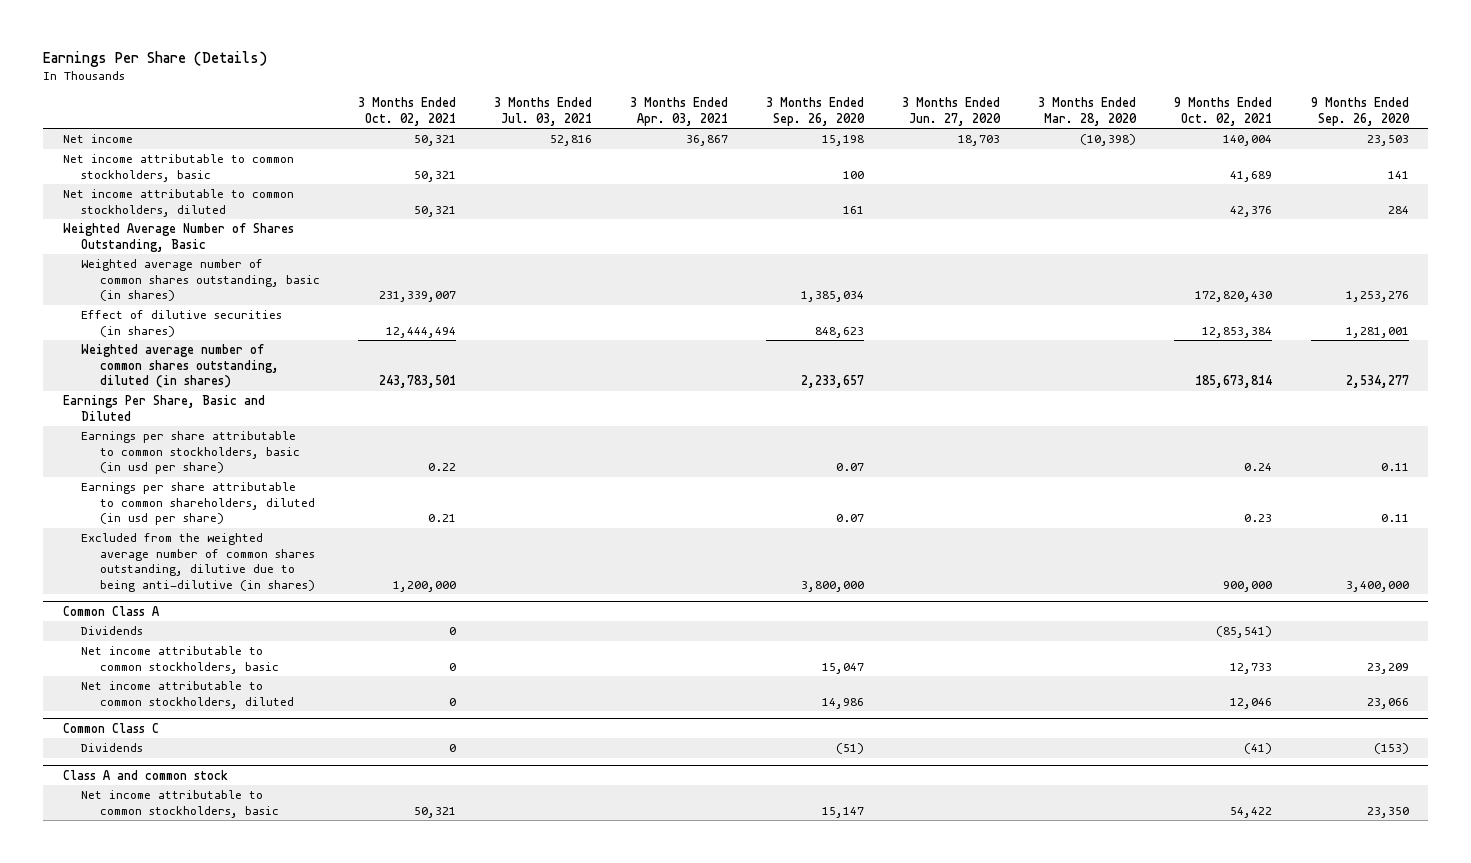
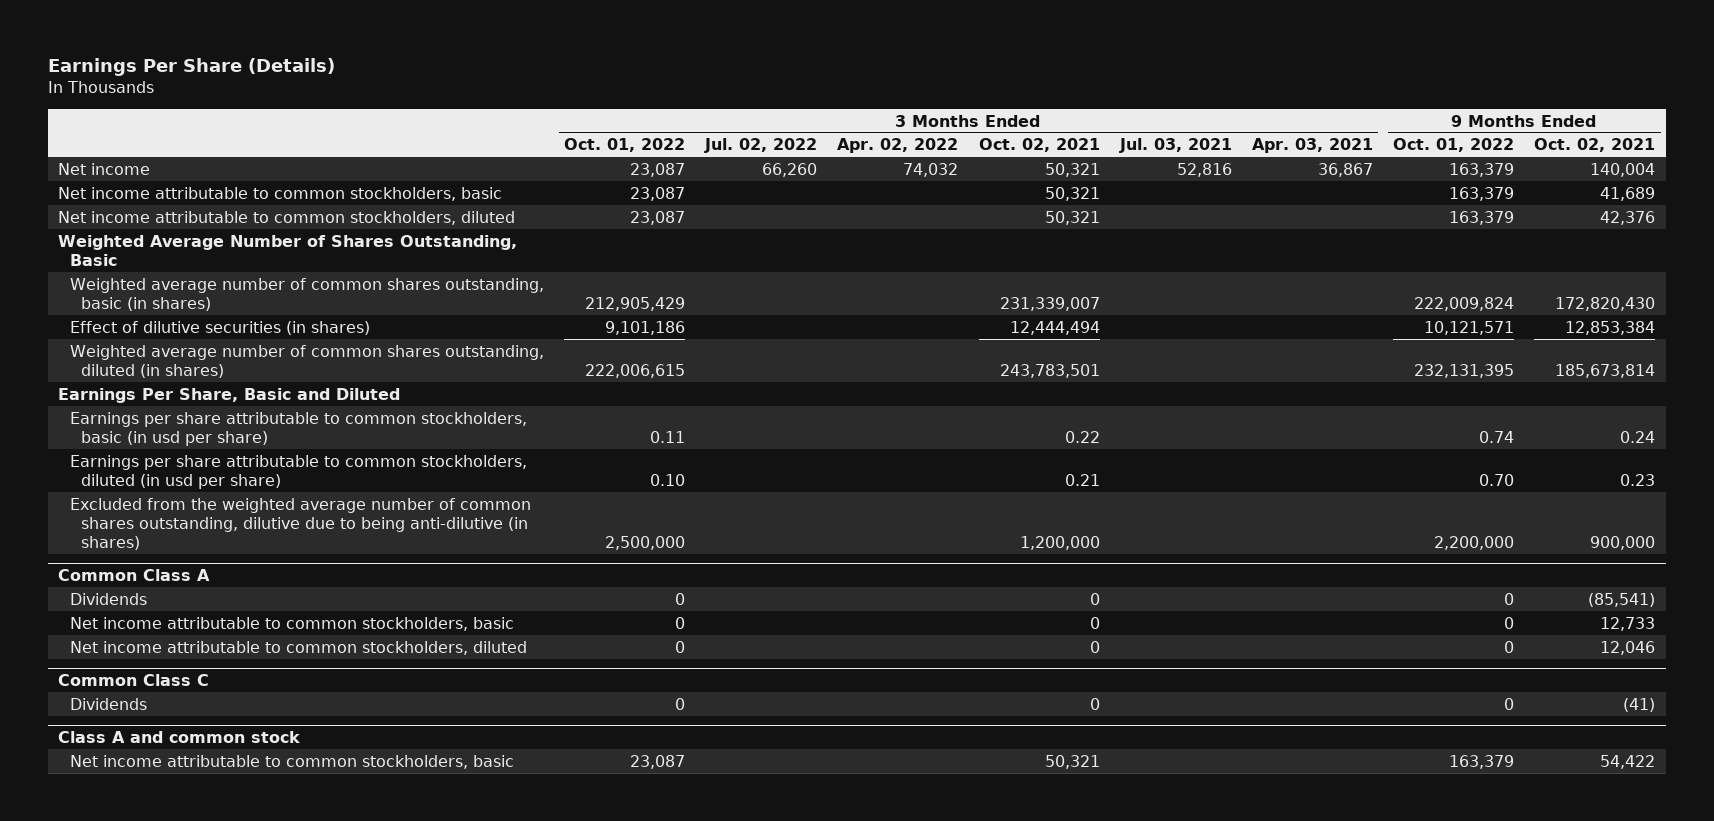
- | 3 Months Ended Oct. 02, 2021 | 3 Months Ended Jul. 03, 2021 | 3 Months Ended Apr. 03, 2021 | 3 Months Ended Sep. 26, 2020 | 3 Months Ended Jun. 27, 2020 | 3 Months Ended Mar. 28, 2020 | 9 Months Ended Oct. 02, 2021 | 9 Months Ended Sep. 26, 2020
+ | 3 Months Ended Oct. 01, 2022 | 3 Months Ended Jul. 02, 2022 | 3 Months Ended Apr. 02, 2022 | 3 Months Ended Oct. 02, 2021 | 3 Months Ended Jul. 03, 2021 | 3 Months Ended Apr. 03, 2021 | 9 Months Ended Oct. 01, 2022 | 9 Months Ended Oct. 02, 2021
- Earnings per share attributable to common shareholders, diluted (in usd per share) | 0.21 | | | 0.07 | | | 0.23 | 0.11
+ Earnings per share attributable to common stockholders, diluted (in usd per share) | 0.10 | | | 0.21 | | | 0.70 | 0.23

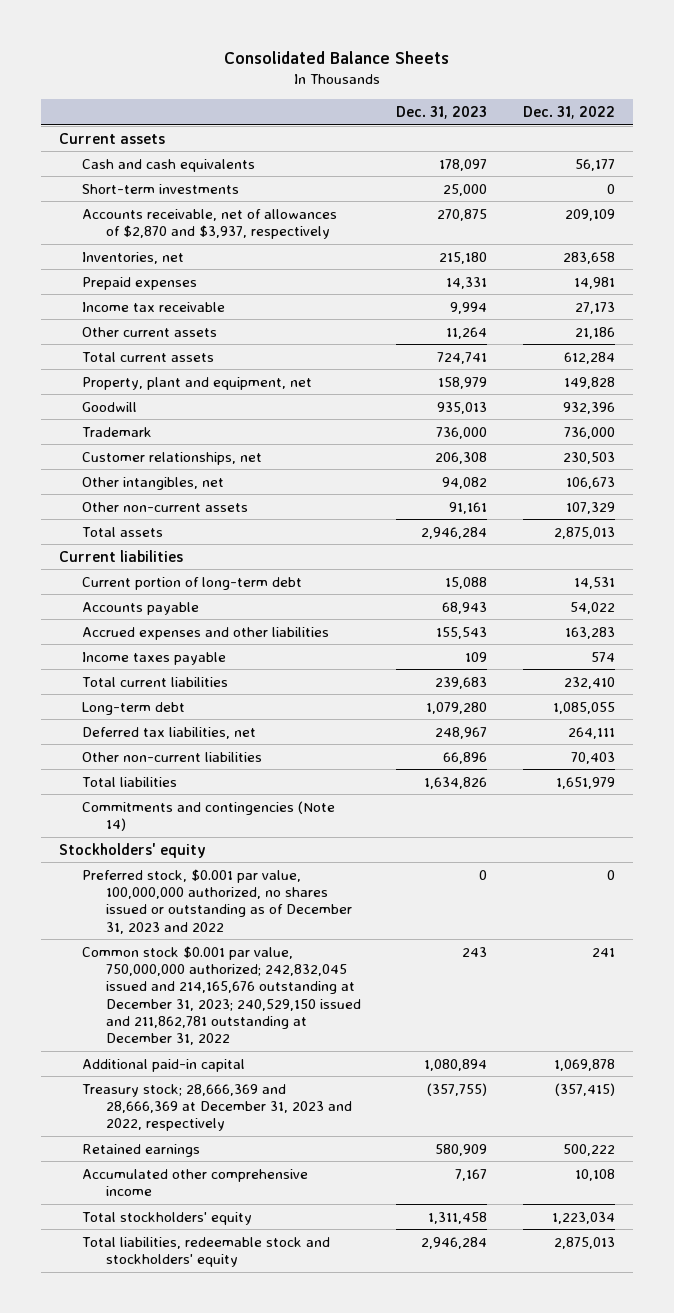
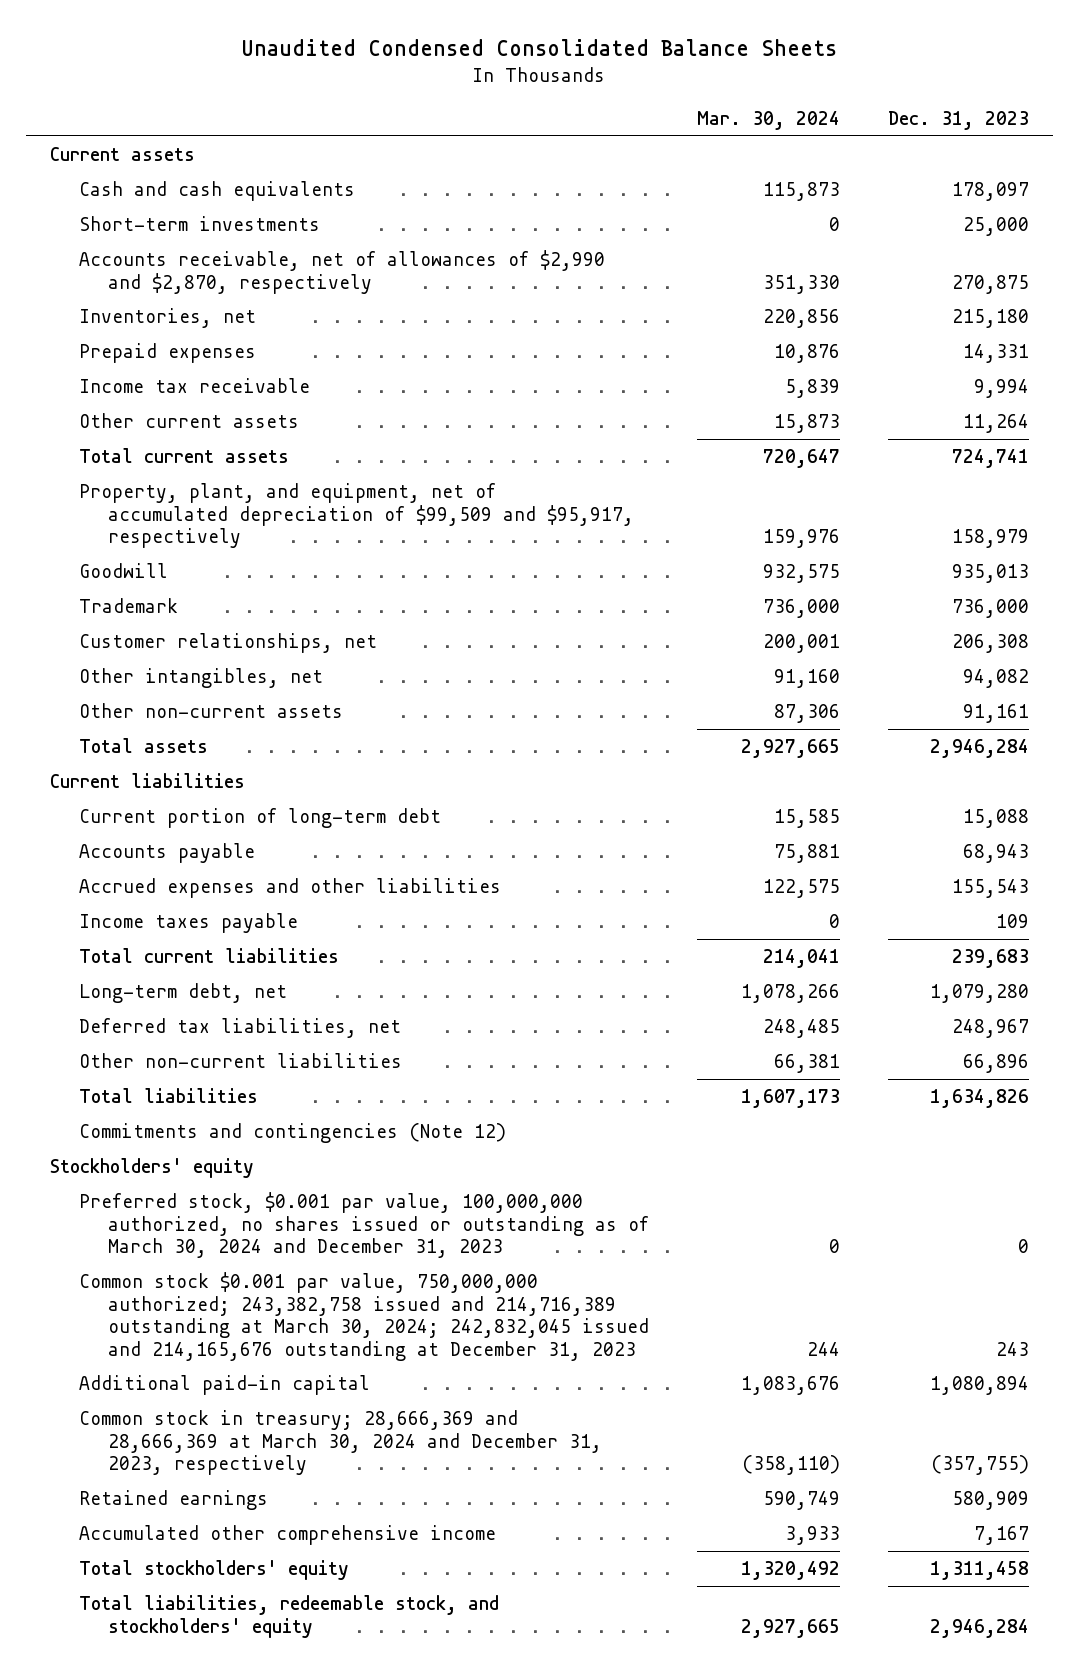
- Consolidated Balance Sheets
+ Unaudited Condensed Consolidated Balance Sheets
- | Dec. 31, 2023 | Dec. 31, 2022
+ | Mar. 30, 2024 | Dec. 31, 2023
- Accounts receivable, net of allowances of $2,870 and $3,937, respectively | 270,875 | 209,109
+ Accounts receivable, net of allowances of $2,990 and $2,870, respectively | 351,330 | 270,875
- Property, plant and equipment, net | 158,979 | 149,828
+ Property, plant, and equipment, net of accumulated depreciation of $99,509 and $95,917, respectively | 159,976 | 158,979
- Long-term debt | 1,079,280 | 1,085,055
+ Long-term debt, net | 1,078,266 | 1,079,280
- Commitments and contingencies (Note 14)
+ Commitments and contingencies (Note 12)
- Preferred stock, $0.001 par value, 100,000,000 authorized, no shares issued or outstanding as of December 31, 2023 and 2022 | 0 | 0
- Common stock $0.001 par value, 750,000,000 authorized; 242,832,045 issued and 214,165,676 outstanding at December 31, 2023; 240,529,150 issued and 211,862,781 outstanding at December 31, 2022 | 243 | 241
+ Preferred stock, $0.001 par value, 100,000,000 authorized, no shares issued or outstanding as of March 30, 2024 and December 31, 2023 | 0 | 0
+ Common stock $0.001 par value, 750,000,000 authorized; 243,382,758 issued and 214,716,389 outstanding at March 30, 2024; 242,832,045 issued and 214,165,676 outstanding at December 31, 2023 | 244 | 243
- Treasury stock; 28,666,369 and 28,666,369 at December 31, 2023 and 2022, respectively | (357,755) | (357,415)
+ Common stock in treasury; 28,666,369 and 28,666,369 at March 30, 2024 and December 31, 2023, respectively | (358,110) | (357,755)
- Total liabilities, redeemable stock and stockholders' equity | 2,946,284 | 2,875,013
+ Total liabilities, redeemable stock, and stockholders' equity | 2,927,665 | 2,946,284

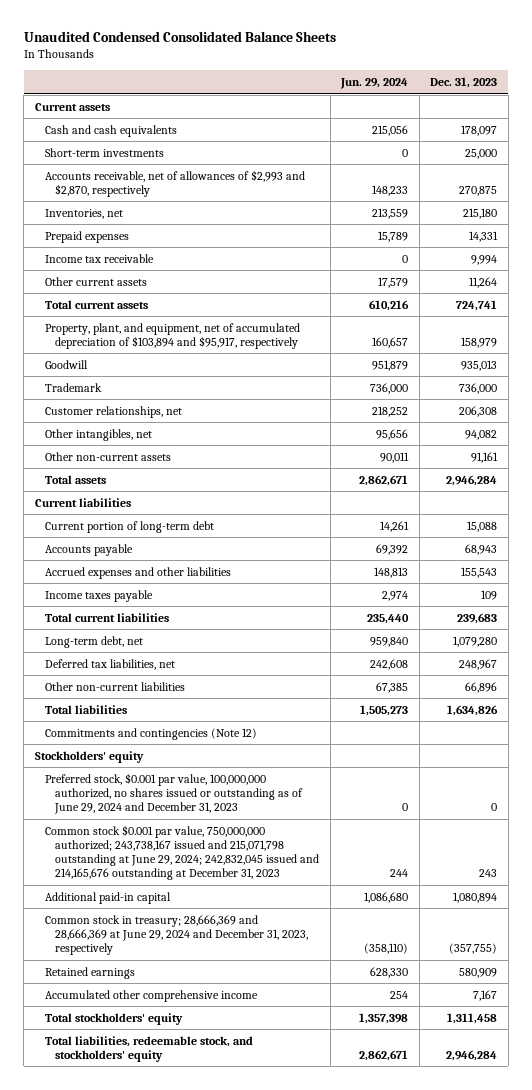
- | Mar. 30, 2024 | Dec. 31, 2023
+ | Jun. 29, 2024 | Dec. 31, 2023
- Accounts receivable, net of allowances of $2,990 and $2,870, respectively | 351,330 | 270,875
+ Accounts receivable, net of allowances of $2,993 and $2,870, respectively | 148,233 | 270,875
- Property, plant, and equipment, net of accumulated depreciation of $99,509 and $95,917, respectively | 159,976 | 158,979
+ Property, plant, and equipment, net of accumulated depreciation of $103,894 and $95,917, respectively | 160,657 | 158,979
- Preferred stock, $0.001 par value, 100,000,000 authorized, no shares issued or outstanding as of March 30, 2024 and December 31, 2023 | 0 | 0
- Common stock $0.001 par value, 750,000,000 authorized; 243,382,758 issued and 214,716,389 outstanding at March 30, 2024; 242,832,045 issued and 214,165,676 outstanding at December 31, 2023 | 244 | 243
+ Preferred stock, $0.001 par value, 100,000,000 authorized, no shares issued or outstanding as of June 29, 2024 and December 31, 2023 | 0 | 0
+ Common stock $0.001 par value, 750,000,000 authorized; 243,738,167 issued and 215,071,798 outstanding at June 29, 2024; 242,832,045 issued and 214,165,676 outstanding at December 31, 2023 | 244 | 243
- Common stock in treasury; 28,666,369 and 28,666,369 at March 30, 2024 and December 31, 2023, respectively | (358,110) | (357,755)
+ Common stock in treasury; 28,666,369 and 28,666,369 at June 29, 2024 and December 31, 2023, respectively | (358,110) | (357,755)

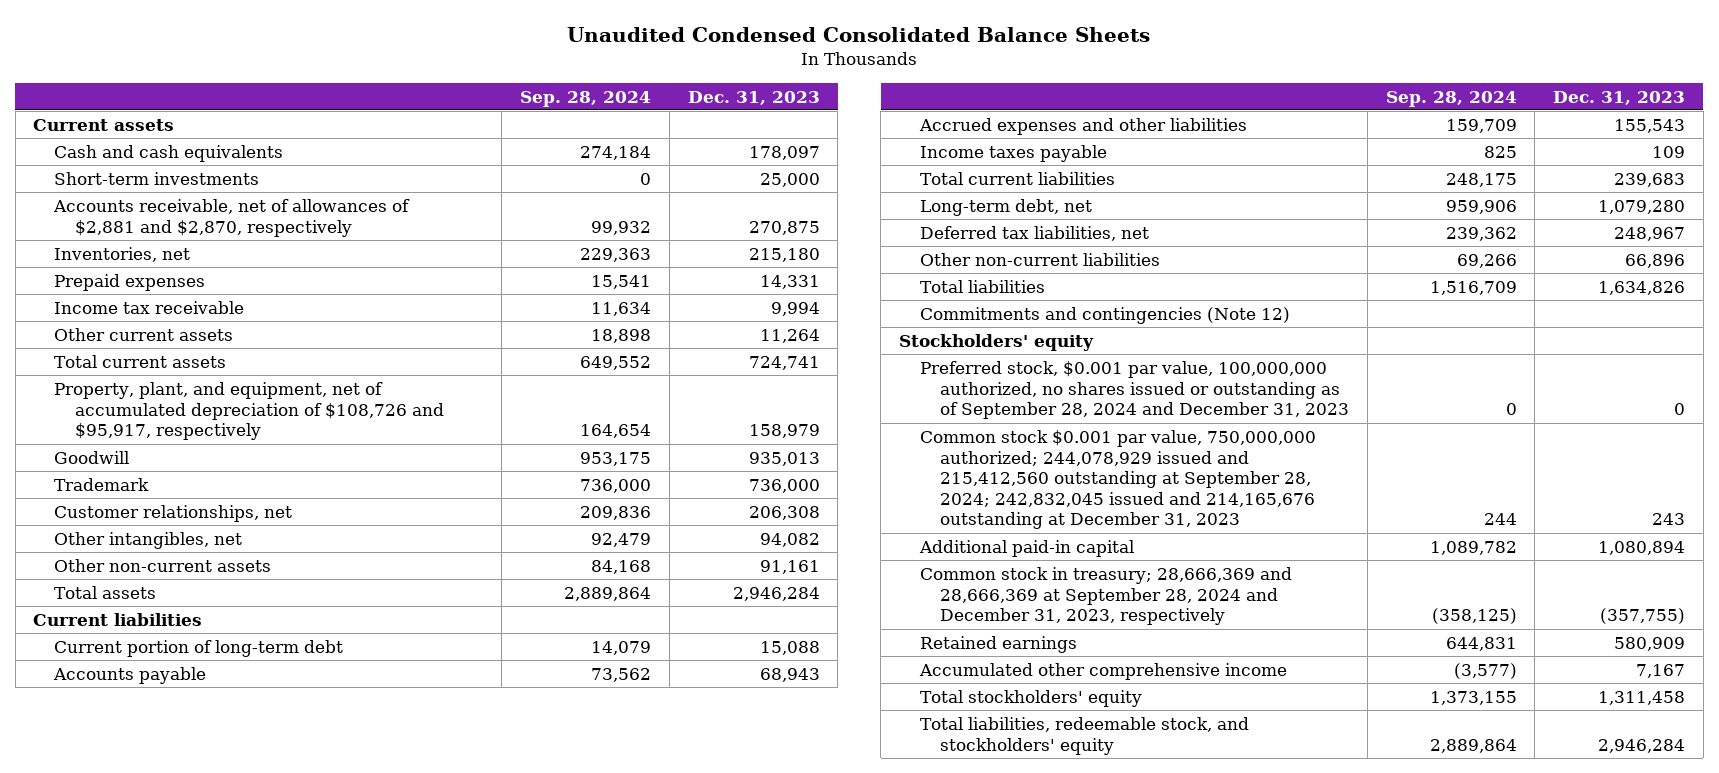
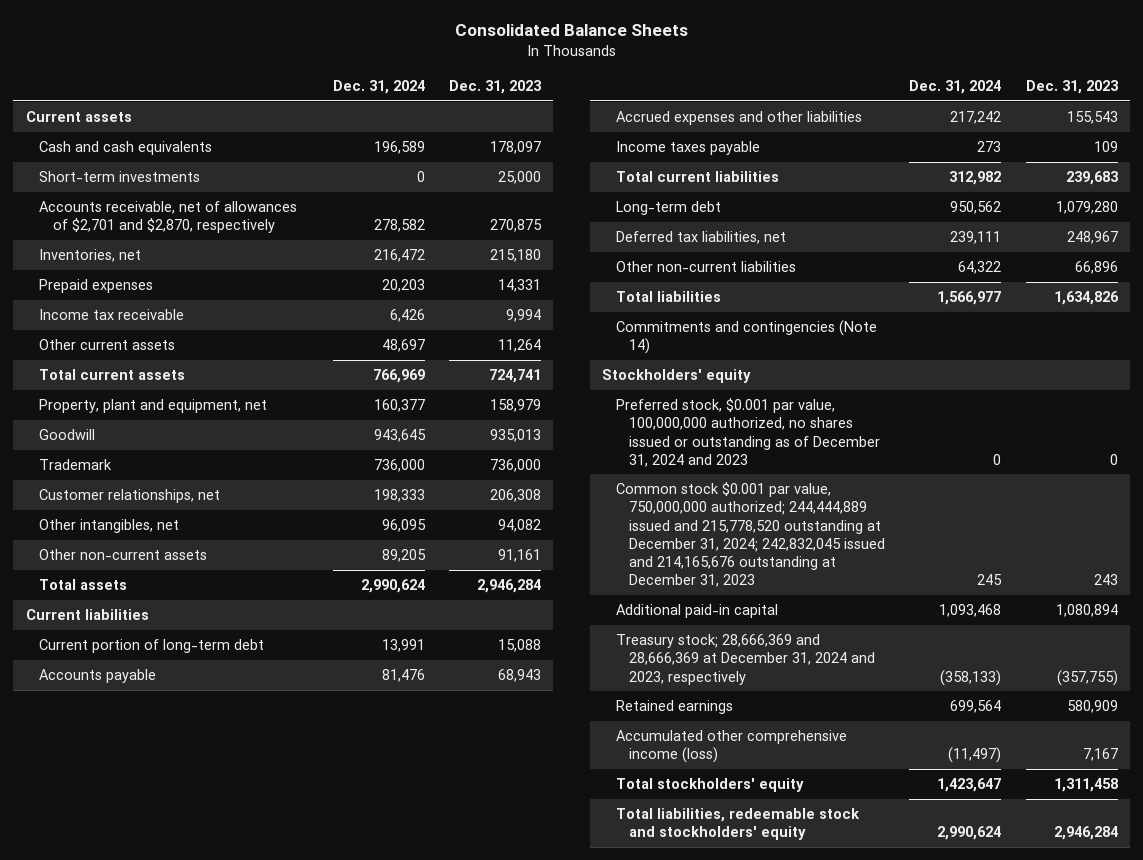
- Unaudited Condensed Consolidated Balance Sheets
+ Consolidated Balance Sheets
- | Sep. 28, 2024 | Dec. 31, 2023
+ | Dec. 31, 2024 | Dec. 31, 2023
- Accounts receivable, net of allowances of $2,881 and $2,870, respectively | 99,932 | 270,875
+ Accounts receivable, net of allowances of $2,701 and $2,870, respectively | 278,582 | 270,875
- Property, plant, and equipment, net of accumulated depreciation of $108,726 and $95,917, respectively | 164,654 | 158,979
+ Property, plant and equipment, net | 160,377 | 158,979
- Long-term debt, net | 959,906 | 1,079,280
+ Long-term debt | 950,562 | 1,079,280
- Commitments and contingencies (Note 12)
+ Commitments and contingencies (Note 14)
- Preferred stock, $0.001 par value, 100,000,000 authorized, no shares issued or outstanding as of September 28, 2024 and December 31, 2023 | 0 | 0
- Common stock $0.001 par value, 750,000,000 authorized; 244,078,929 issued and 215,412,560 outstanding at September 28, 2024; 242,832,045 issued and 214,165,676 outstanding at December 31, 2023 | 244 | 243
+ Preferred stock, $0.001 par value, 100,000,000 authorized, no shares issued or outstanding as of December 31, 2024 and 2023 | 0 | 0
+ Common stock $0.001 par value, 750,000,000 authorized; 244,444,889 issued and 215,778,520 outstanding at December 31, 2024; 242,832,045 issued and 214,165,676 outstanding at December 31, 2023 | 245 | 243
- Common stock in treasury; 28,666,369 and 28,666,369 at September 28, 2024 and December 31, 2023, respectively | (358,125) | (357,755)
+ Treasury stock; 28,666,369 and 28,666,369 at December 31, 2024 and 2023, respectively | (358,133) | (357,755)
- Accumulated other comprehensive income | (3,577) | 7,167
+ Accumulated other comprehensive income (loss) | (11,497) | 7,167
- Total liabilities, redeemable stock, and stockholders' equity | 2,889,864 | 2,946,284
+ Total liabilities, redeemable stock and stockholders' equity | 2,990,624 | 2,946,284

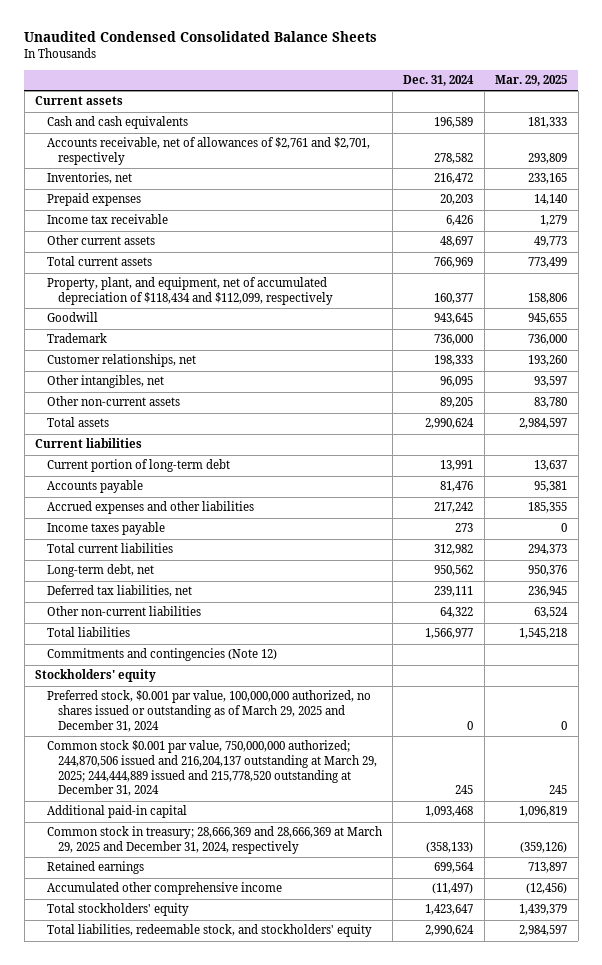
- Consolidated Balance Sheets
+ Unaudited Condensed Consolidated Balance Sheets
- | Dec. 31, 2024 | Dec. 31, 2023
+ | Dec. 31, 2024 | Mar. 29, 2025
- Short-term investments | 0 | 25,000
- Accounts receivable, net of allowances of $2,701 and $2,870, respectively | 278,582 | 270,875
+ Accounts receivable, net of allowances of $2,761 and $2,701, respectively | 278,582 | 293,809
- Property, plant and equipment, net | 160,377 | 158,979
+ Property, plant, and equipment, net of accumulated depreciation of $118,434 and $112,099, respectively | 160,377 | 158,806
- Long-term debt | 950,562 | 1,079,280
+ Long-term debt, net | 950,562 | 950,376
- Commitments and contingencies (Note 14)
+ Commitments and contingencies (Note 12)
- Preferred stock, $0.001 par value, 100,000,000 authorized, no shares issued or outstanding as of December 31, 2024 and 2023 | 0 | 0
- Common stock $0.001 par value, 750,000,000 authorized; 244,444,889 issued and 215,778,520 outstanding at December 31, 2024; 242,832,045 issued and 214,165,676 outstanding at December 31, 2023 | 245 | 243
+ Preferred stock, $0.001 par value, 100,000,000 authorized, no shares issued or outstanding as of March 29, 2025 and December 31, 2024 | 0 | 0
+ Common stock $0.001 par value, 750,000,000 authorized; 244,870,506 issued and 216,204,137 outstanding at March 29, 2025; 244,444,889 issued and 215,778,520 outstanding at December 31, 2024 | 245 | 245
- Treasury stock; 28,666,369 and 28,666,369 at December 31, 2024 and 2023, respectively | (358,133) | (357,755)
+ Common stock in treasury; 28,666,369 and 28,666,369 at March 29, 2025 and December 31, 2024, respectively | (358,133) | (359,126)
- Accumulated other comprehensive income (loss) | (11,497) | 7,167
+ Accumulated other comprehensive income | (11,497) | (12,456)
- Total liabilities, redeemable stock and stockholders' equity | 2,990,624 | 2,946,284
+ Total liabilities, redeemable stock, and stockholders' equity | 2,990,624 | 2,984,597

